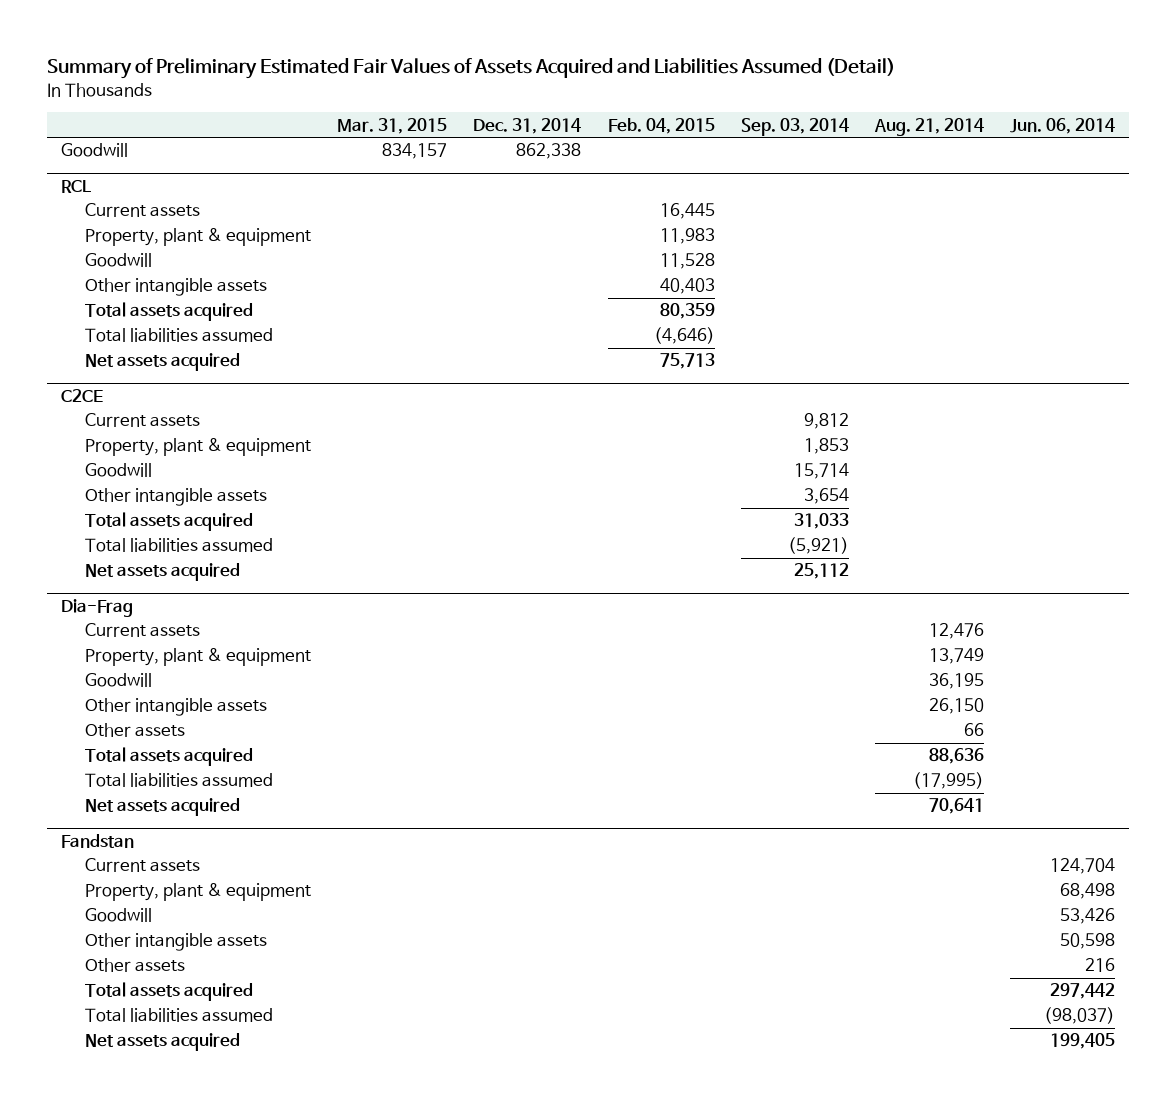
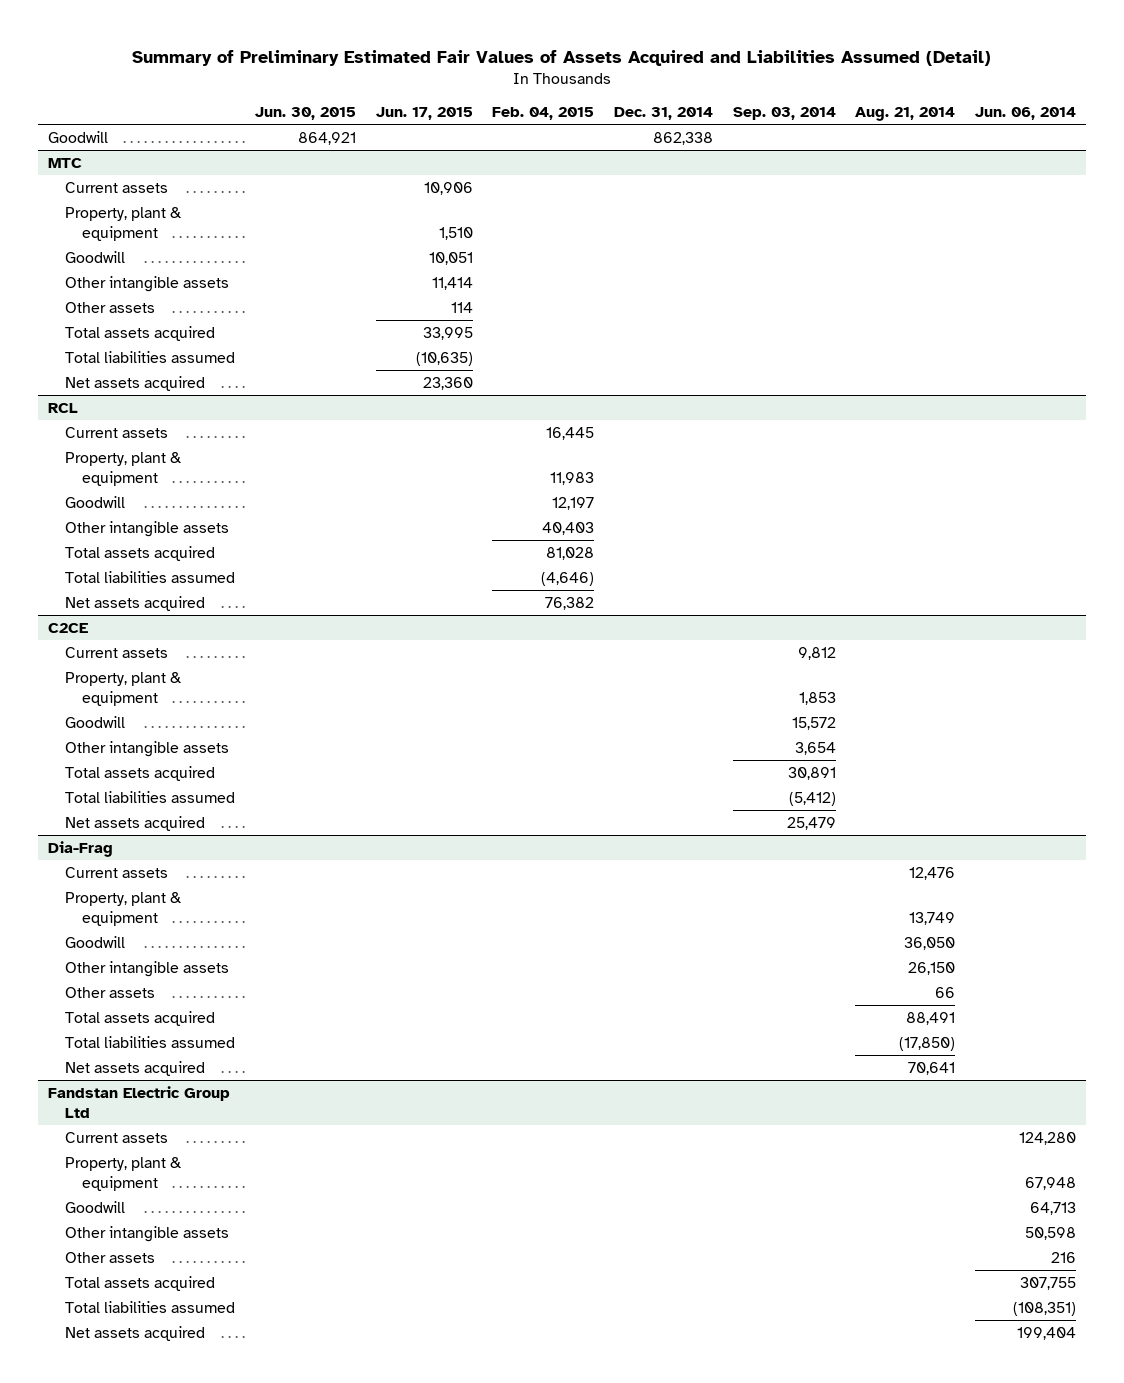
- | Mar. 31, 2015 | Dec. 31, 2014 | Feb. 04, 2015 | Sep. 03, 2014 | Aug. 21, 2014 | Jun. 06, 2014
+ | Jun. 30, 2015 | Jun. 17, 2015 | Feb. 04, 2015 | Dec. 31, 2014 | Sep. 03, 2014 | Aug. 21, 2014 | Jun. 06, 2014
+ MTC
+ Current assets | | 10,906 | | | | |
+ Property, plant & equipment | | 1,510 | | | | |
+ Goodwill | | 10,051 | | | | |
+ Other intangible assets | | 11,414 | | | | |
+ Other assets | | 114 | | | | |
+ Total assets acquired | | 33,995 | | | | |
+ Total liabilities assumed | | (10,635) | | | | |
+ Net assets acquired | | 23,360 | | | | |
@ RCL
- Goodwill | | | 11,528 | | |
+ Goodwill | | | 12,197 | | | |
- Total assets acquired | | | 80,359 | | |
+ Total assets acquired | | | 81,028 | | | |
- Net assets acquired | | | 75,713 | | |
+ Net assets acquired | | | 76,382 | | | |
@ C2CE
- Goodwill | | | | 15,714 | |
+ Goodwill | | | | | 15,572 | |
- Total assets acquired | | | | 31,033 | |
- Total liabilities assumed | | | | (5,921) | |
- Net assets acquired | | | | 25,112 | |
+ Total assets acquired | | | | | 30,891 | |
+ Total liabilities assumed | | | | | (5,412) | |
+ Net assets acquired | | | | | 25,479 | |
@ Dia-Frag
- Goodwill | | | | | 36,195 |
+ Goodwill | | | | | | 36,050 |
- Total assets acquired | | | | | 88,636 |
- Total liabilities assumed | | | | | (17,995) |
+ Total assets acquired | | | | | | 88,491 |
+ Total liabilities assumed | | | | | | (17,850) |
- Fandstan
- Current assets | | | | | | 124,704
- Property, plant & equipment | | | | | | 68,498
- Goodwill | | | | | | 53,426
+ Fandstan Electric Group Ltd
+ Current assets | | | | | | | 124,280
+ Property, plant & equipment | | | | | | | 67,948
+ Goodwill | | | | | | | 64,713
- Total assets acquired | | | | | | 297,442
- Total liabilities assumed | | | | | | (98,037)
- Net assets acquired | | | | | | 199,405
+ Total assets acquired | | | | | | | 307,755
+ Total liabilities assumed | | | | | | | (108,351)
+ Net assets acquired | | | | | | | 199,404

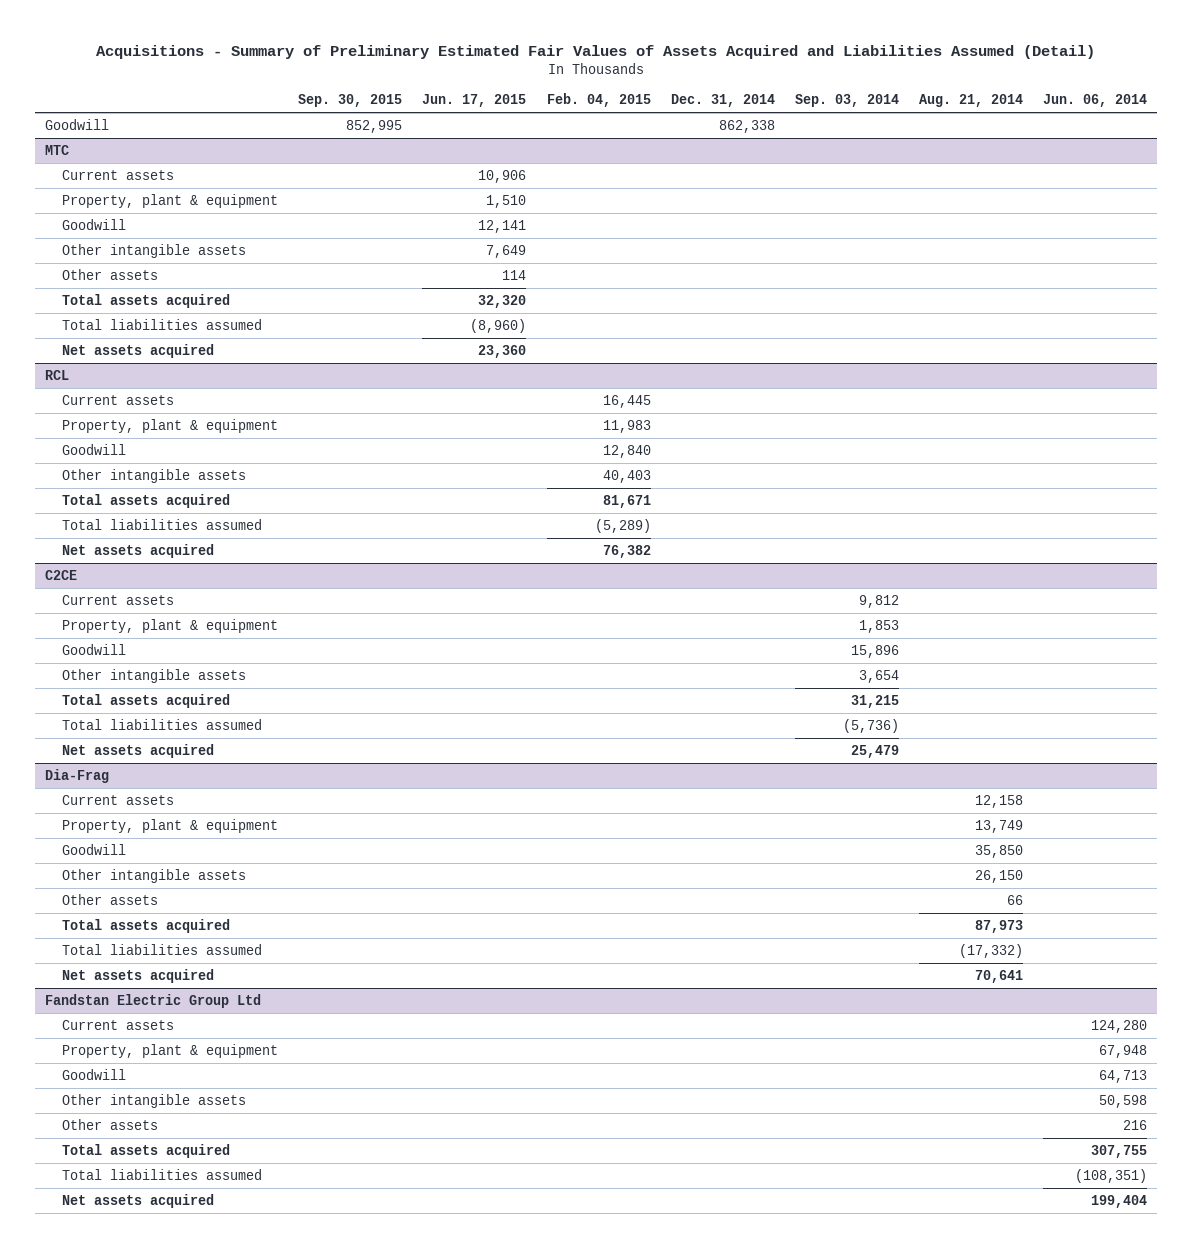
- Summary of Preliminary Estimated Fair Values of Assets Acquired and Liabilities Assumed (Detail)
+ Acquisitions - Summary of Preliminary Estimated Fair Values of Assets Acquired and Liabilities Assumed (Detail)
- | Jun. 30, 2015 | Jun. 17, 2015 | Feb. 04, 2015 | Dec. 31, 2014 | Sep. 03, 2014 | Aug. 21, 2014 | Jun. 06, 2014
+ | Sep. 30, 2015 | Jun. 17, 2015 | Feb. 04, 2015 | Dec. 31, 2014 | Sep. 03, 2014 | Aug. 21, 2014 | Jun. 06, 2014
@ MTC
- Goodwill | | 10,051 | | | | |
- Other intangible assets | | 11,414 | | | | |
+ Goodwill | | 12,141 | | | | |
+ Other intangible assets | | 7,649 | | | | |
- Total assets acquired | | 33,995 | | | | |
- Total liabilities assumed | | (10,635) | | | | |
+ Total assets acquired | | 32,320 | | | | |
+ Total liabilities assumed | | (8,960) | | | | |
@ RCL
- Goodwill | | | 12,197 | | | |
+ Goodwill | | | 12,840 | | | |
- Total assets acquired | | | 81,028 | | | |
- Total liabilities assumed | | | (4,646) | | | |
+ Total assets acquired | | | 81,671 | | | |
+ Total liabilities assumed | | | (5,289) | | | |
@ C2CE
- Goodwill | | | | | 15,572 | |
+ Goodwill | | | | | 15,896 | |
- Total assets acquired | | | | | 30,891 | |
- Total liabilities assumed | | | | | (5,412) | |
+ Total assets acquired | | | | | 31,215 | |
+ Total liabilities assumed | | | | | (5,736) | |
@ Dia-Frag
- Current assets | | | | | | 12,476 |
+ Current assets | | | | | | 12,158 |
- Goodwill | | | | | | 36,050 |
+ Goodwill | | | | | | 35,850 |
- Total assets acquired | | | | | | 88,491 |
- Total liabilities assumed | | | | | | (17,850) |
+ Total assets acquired | | | | | | 87,973 |
+ Total liabilities assumed | | | | | | (17,332) |

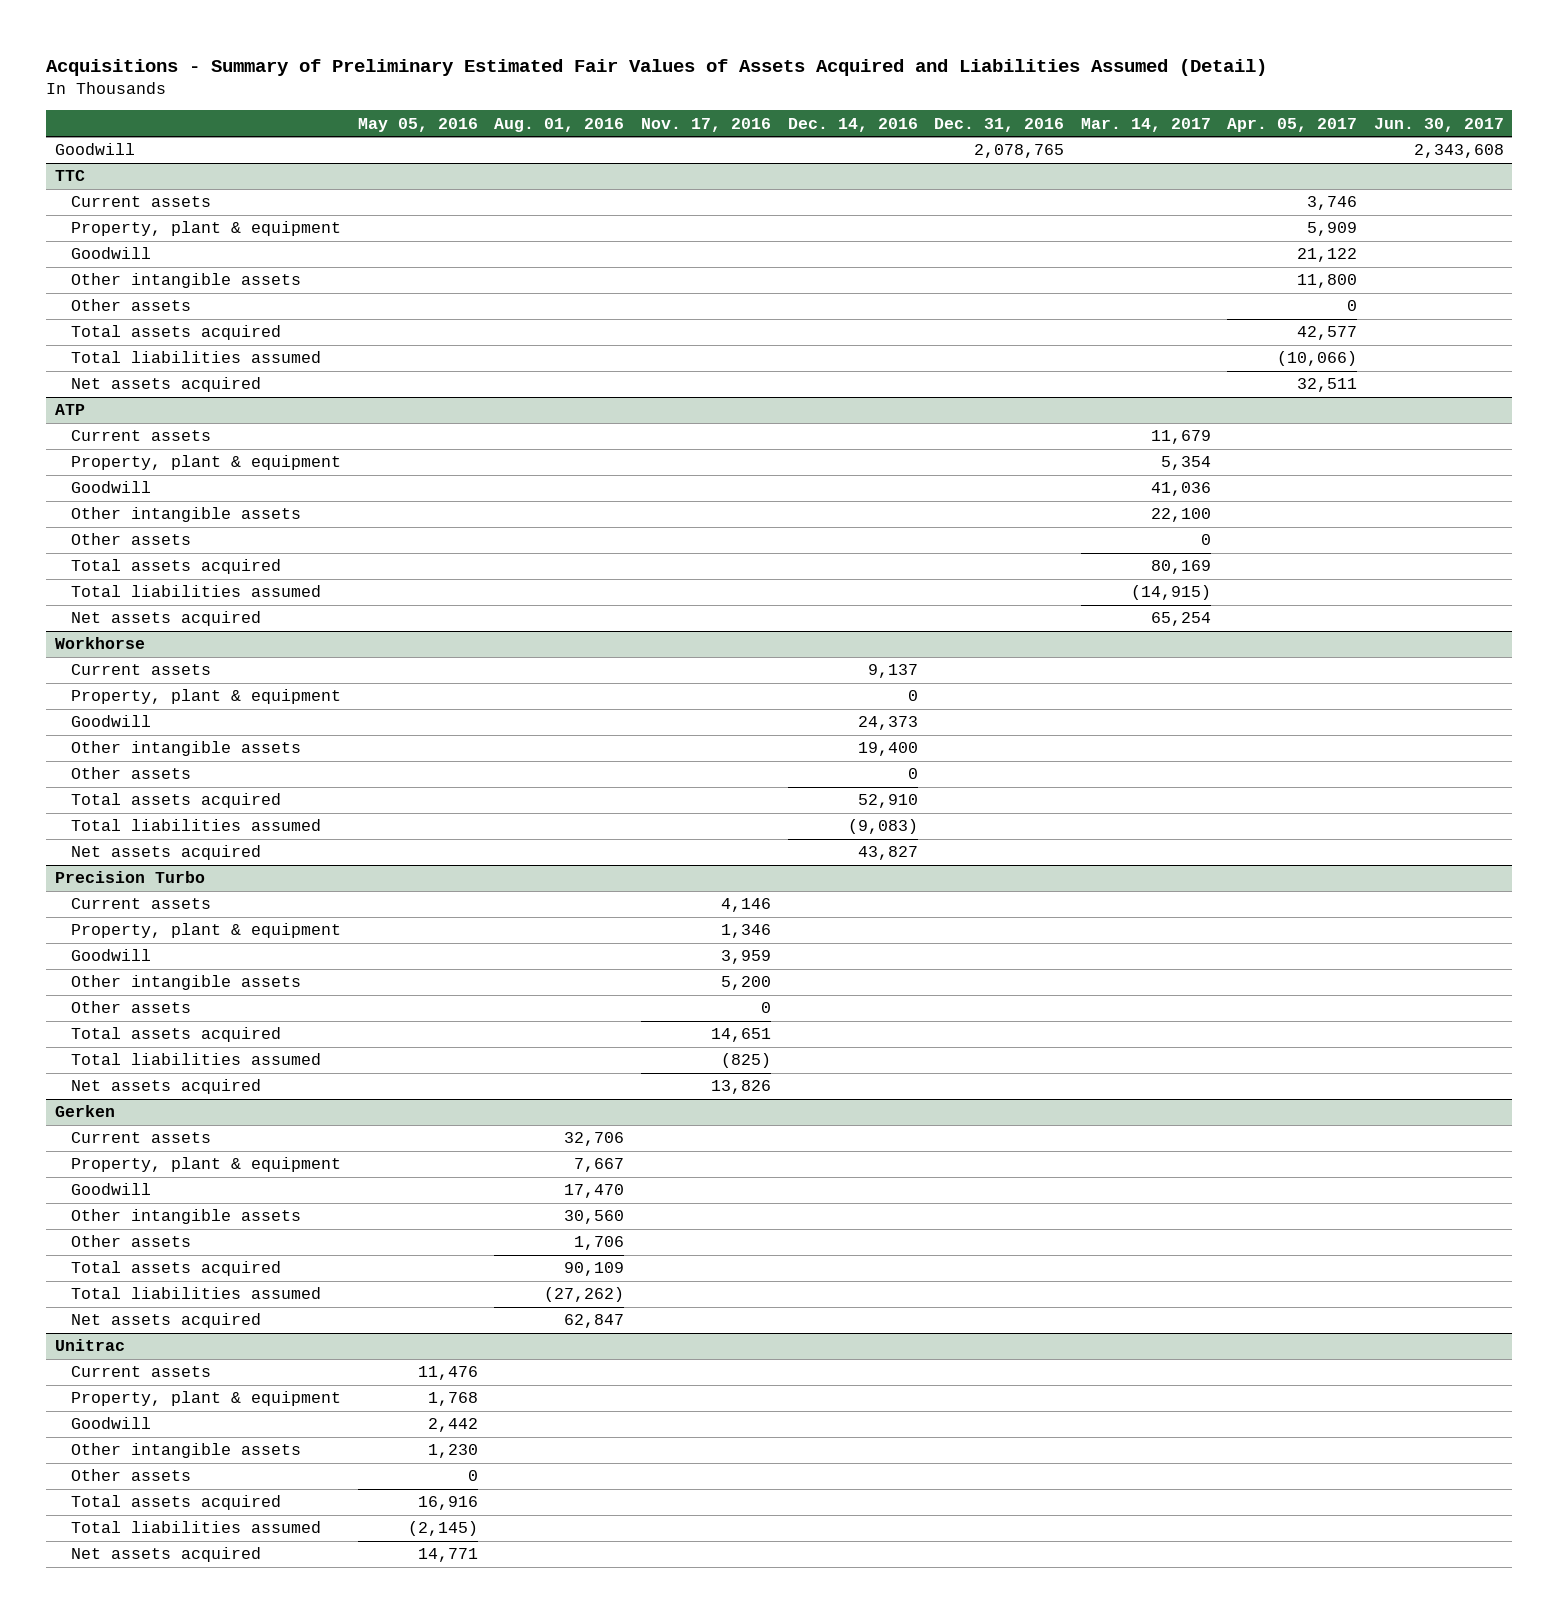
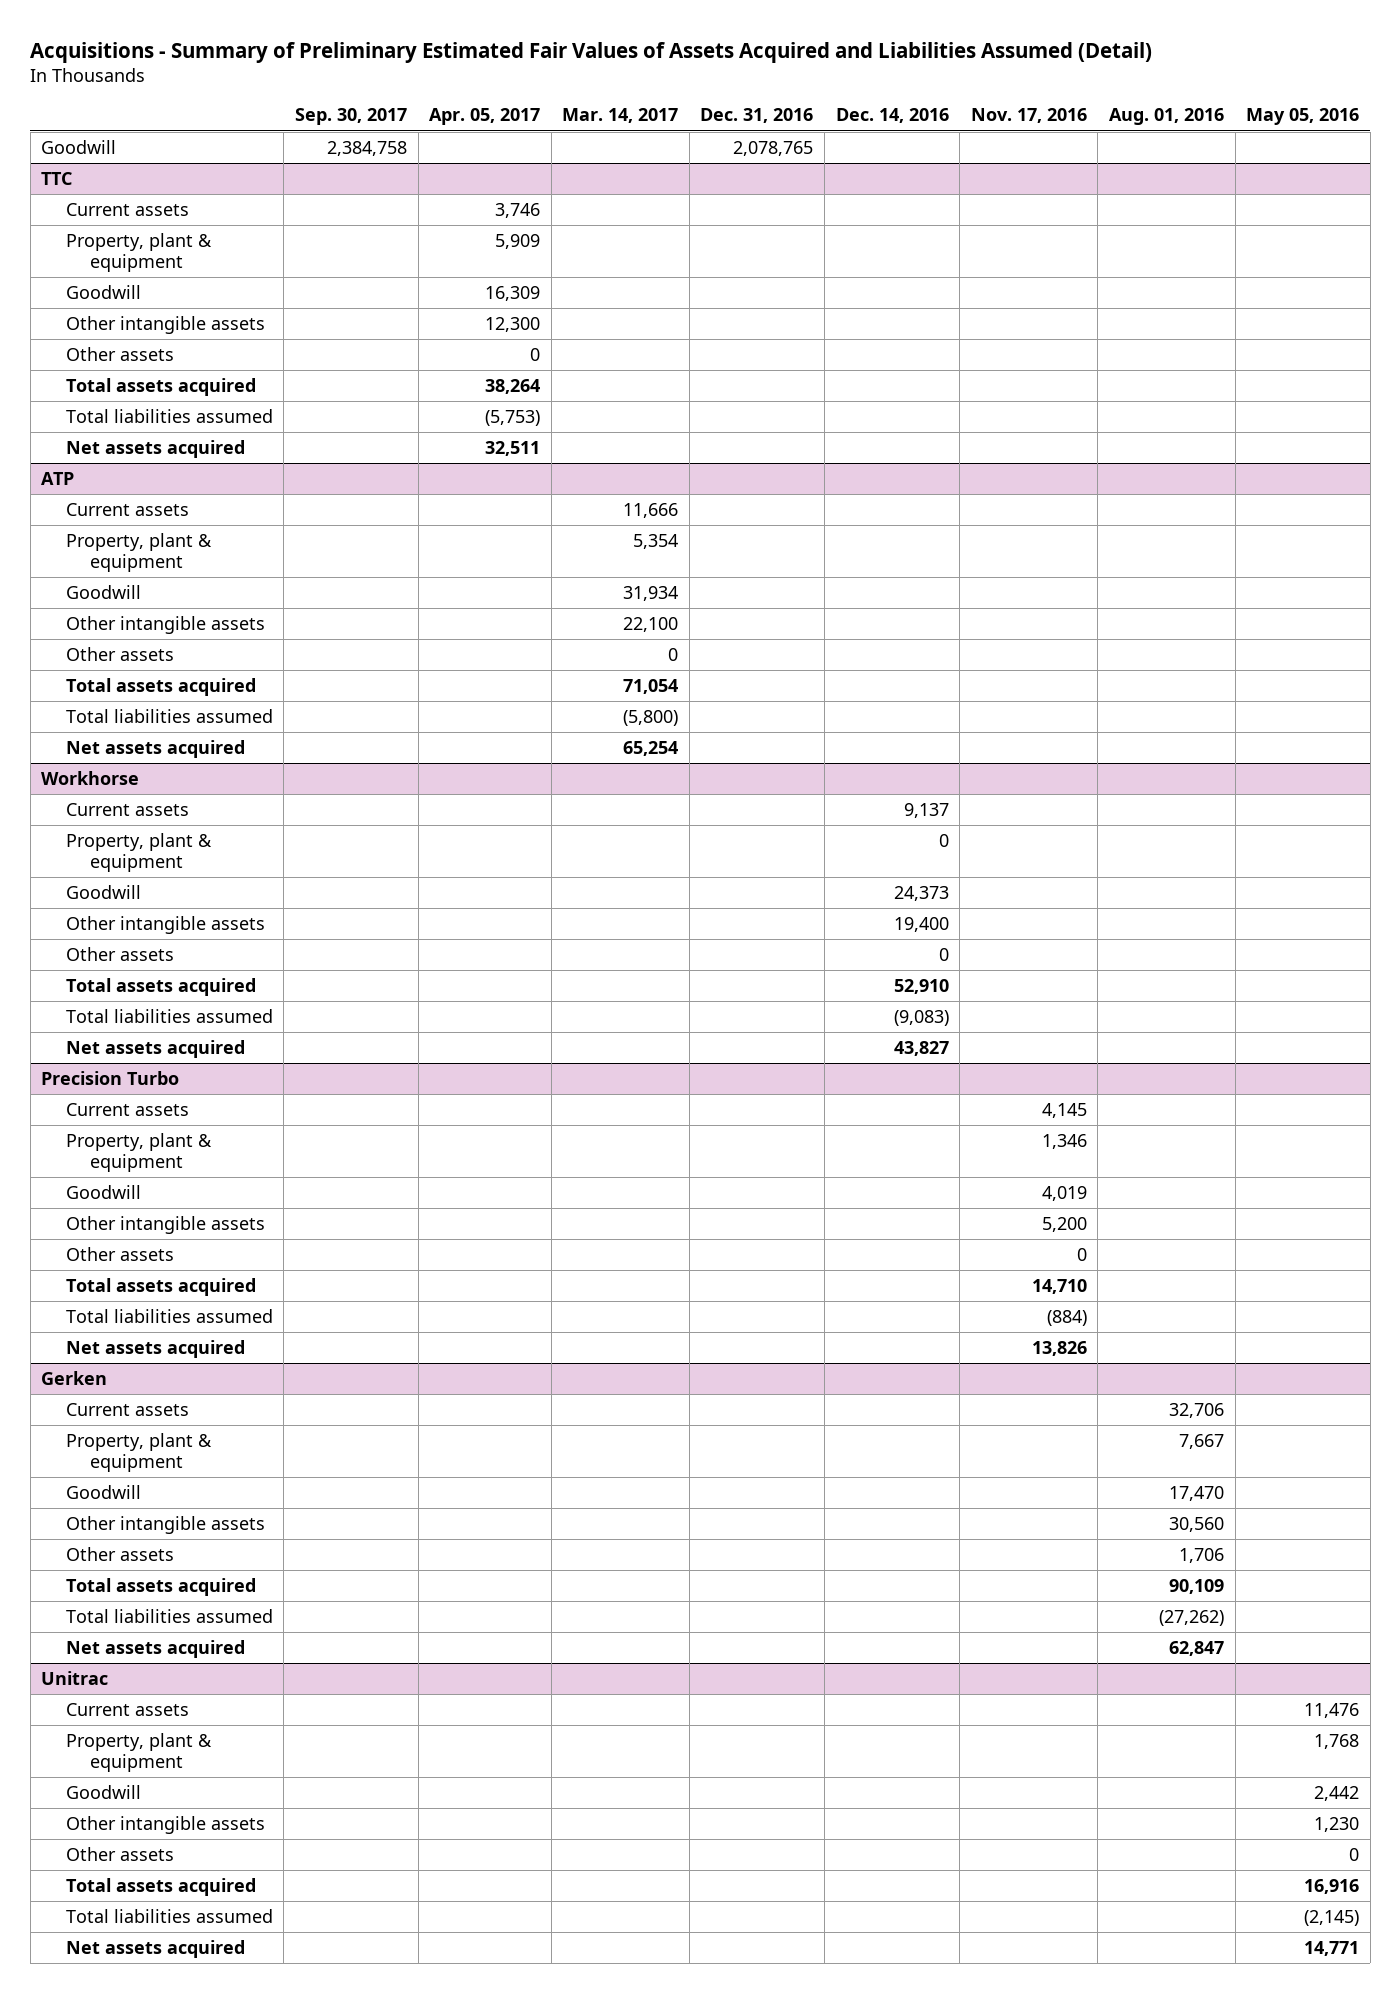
- | May 05, 2016 | Aug. 01, 2016 | Nov. 17, 2016 | Dec. 14, 2016 | Dec. 31, 2016 | Mar. 14, 2017 | Apr. 05, 2017 | Jun. 30, 2017
+ | Sep. 30, 2017 | Apr. 05, 2017 | Mar. 14, 2017 | Dec. 31, 2016 | Dec. 14, 2016 | Nov. 17, 2016 | Aug. 01, 2016 | May 05, 2016
@ TTC
- Goodwill | | | | | | | 21,122 |
- Other intangible assets | | | | | | | 11,800 |
+ Goodwill | | 16,309 | | | | | |
+ Other intangible assets | | 12,300 | | | | | |
- Total assets acquired | | | | | | | 42,577 |
- Total liabilities assumed | | | | | | | (10,066) |
+ Total assets acquired | | 38,264 | | | | | |
+ Total liabilities assumed | | (5,753) | | | | | |
@ ATP
- Current assets | | | | | | 11,679 | |
+ Current assets | | | 11,666 | | | | |
- Goodwill | | | | | | 41,036 | |
+ Goodwill | | | 31,934 | | | | |
- Total assets acquired | | | | | | 80,169 | |
- Total liabilities assumed | | | | | | (14,915) | |
+ Total assets acquired | | | 71,054 | | | | |
+ Total liabilities assumed | | | (5,800) | | | | |
@ Precision Turbo
- Current assets | | | 4,146 | | | | |
+ Current assets | | | | | | 4,145 | |
- Goodwill | | | 3,959 | | | | |
+ Goodwill | | | | | | 4,019 | |
- Total assets acquired | | | 14,651 | | | | |
- Total liabilities assumed | | | (825) | | | | |
+ Total assets acquired | | | | | | 14,710 | |
+ Total liabilities assumed | | | | | | (884) | |

